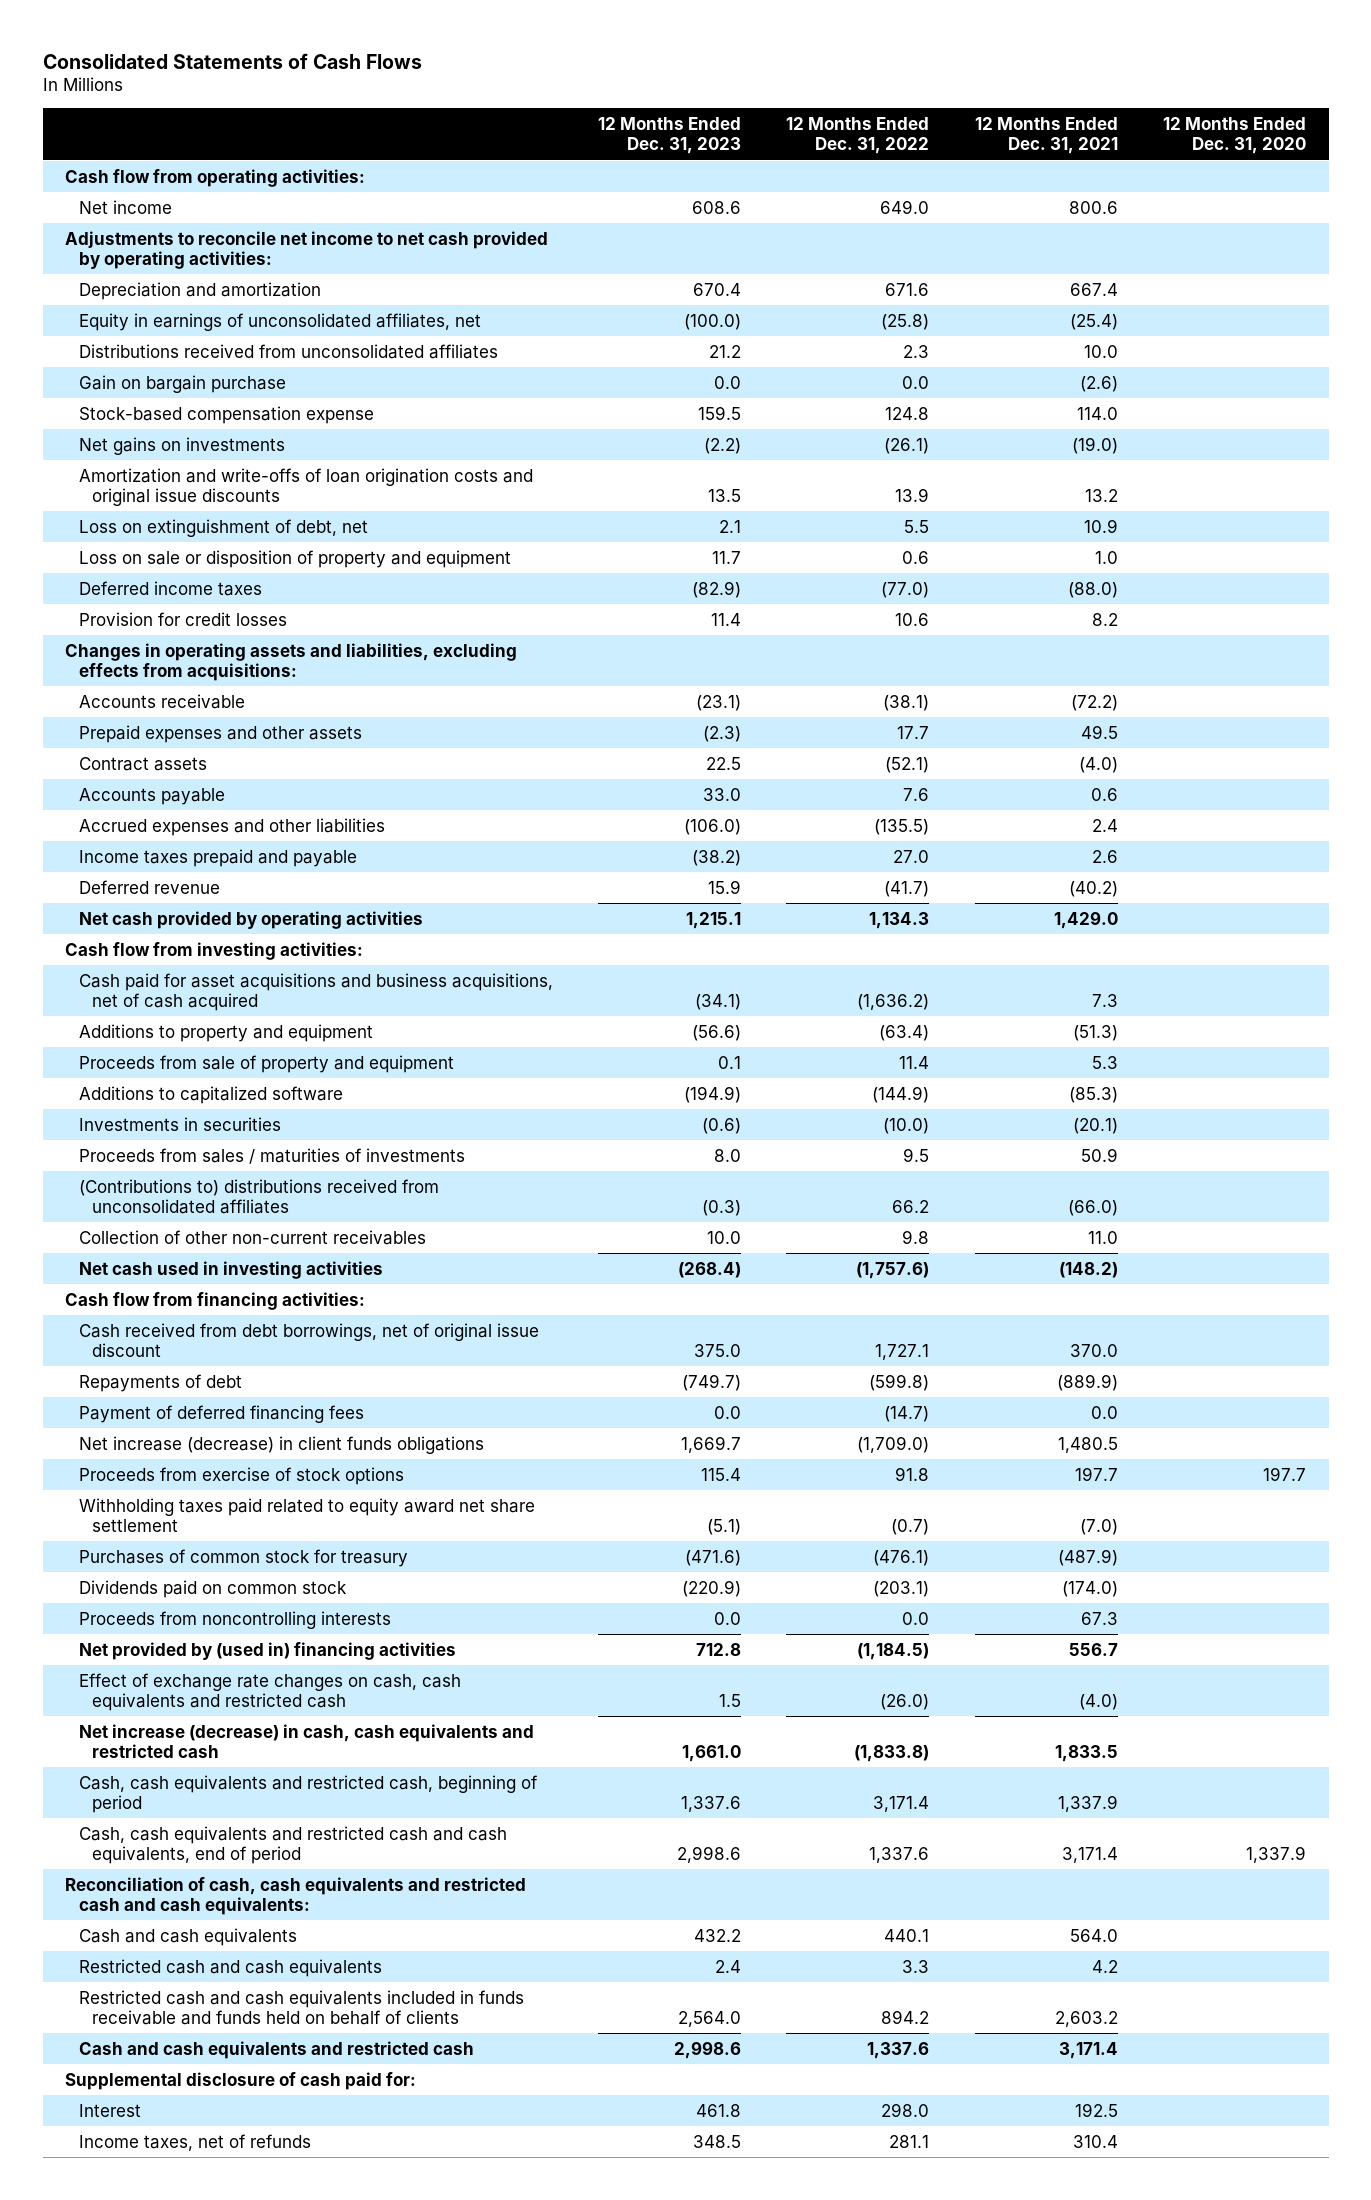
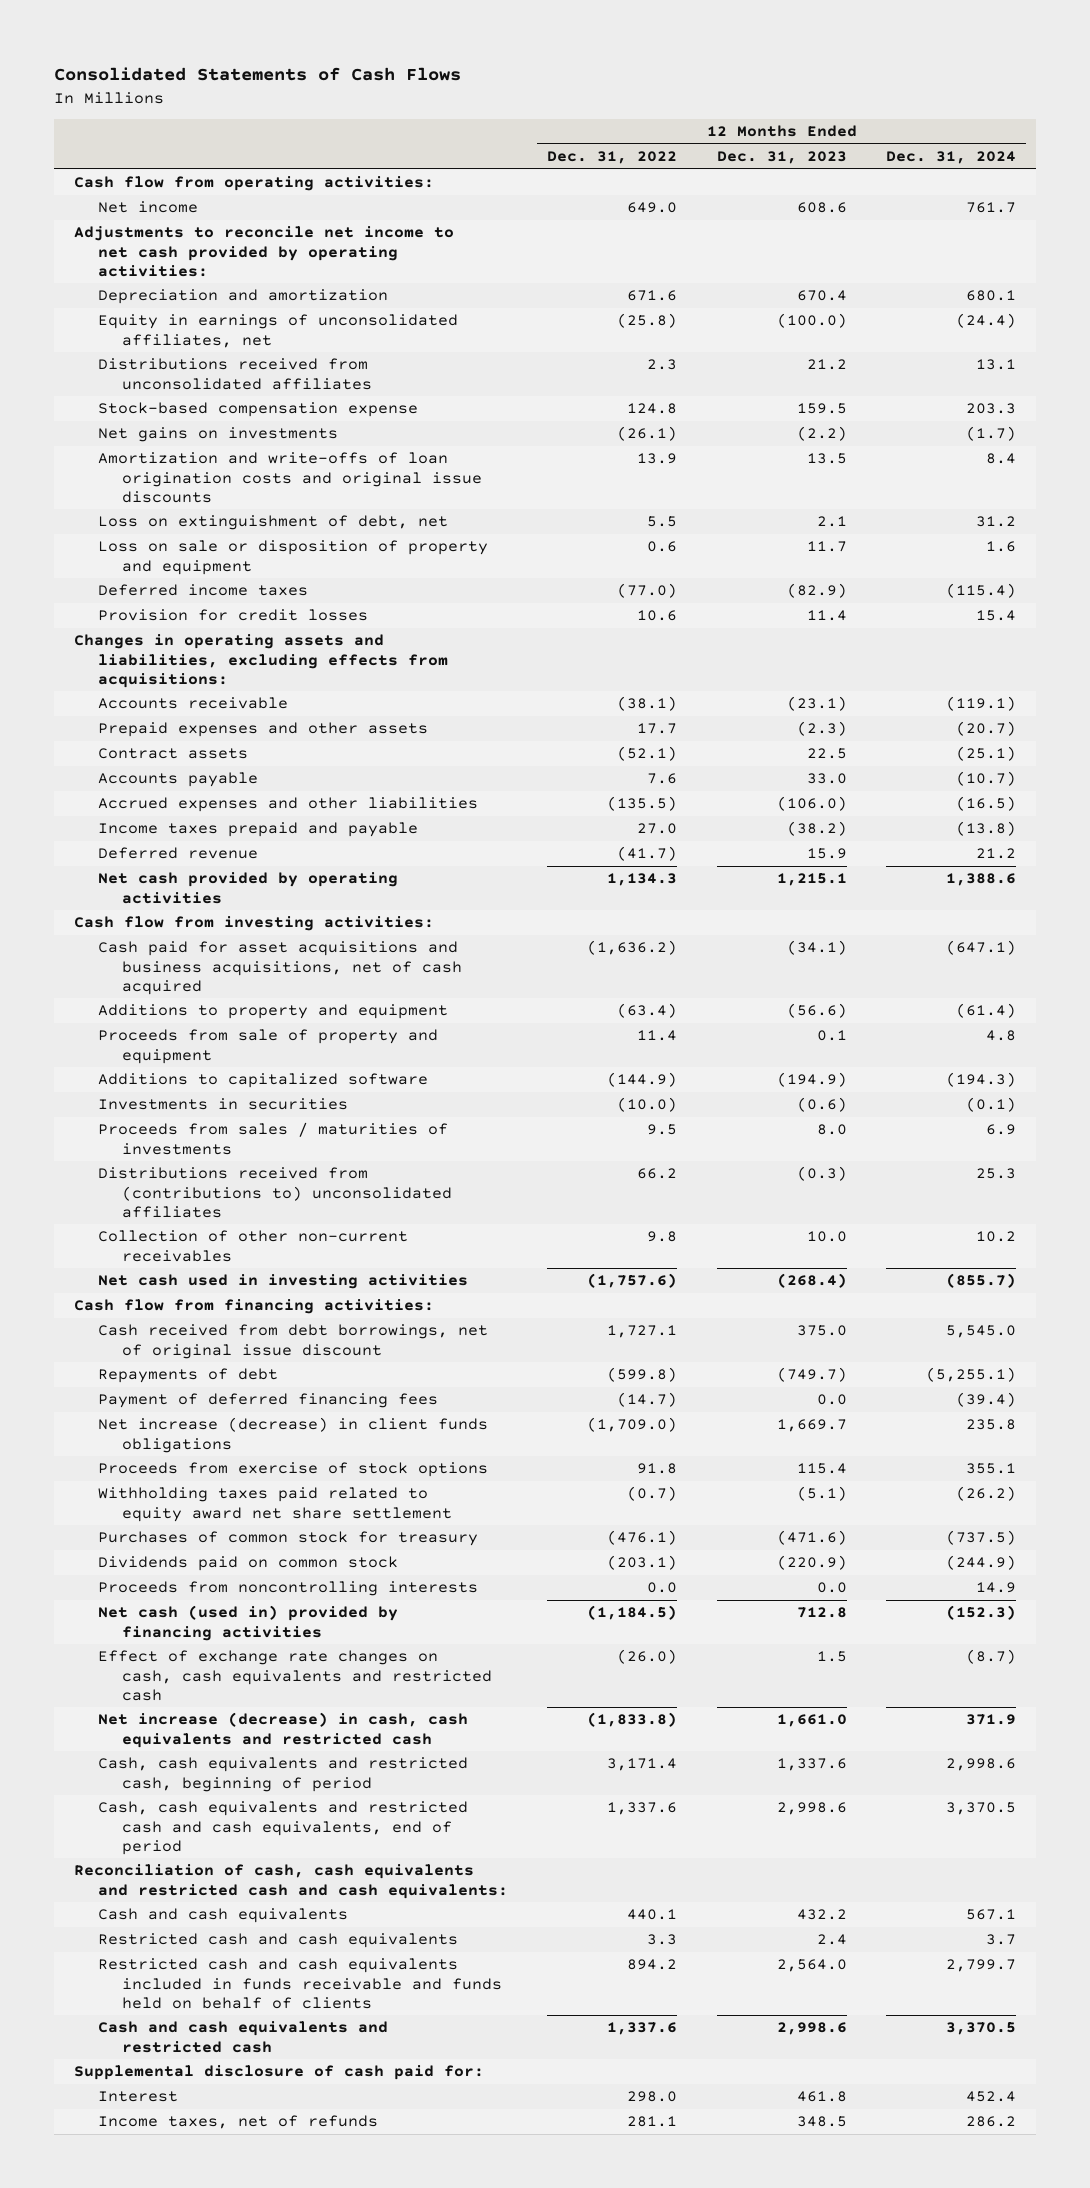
- | 12 Months Ended Dec. 31, 2023 | 12 Months Ended Dec. 31, 2022 | 12 Months Ended Dec. 31, 2021 | 12 Months Ended Dec. 31, 2020
+ | 12 Months Ended Dec. 31, 2022 | 12 Months Ended Dec. 31, 2023 | 12 Months Ended Dec. 31, 2024
- Gain on bargain purchase | 0.0 | 0.0 | (2.6) |
- (Contributions to) distributions received from unconsolidated affiliates | (0.3) | 66.2 | (66.0) |
+ Distributions received from (contributions to) unconsolidated affiliates | 66.2 | (0.3) | 25.3
- Net provided by (used in) financing activities | 712.8 | (1,184.5) | 556.7 |
+ Net cash (used in) provided by financing activities | (1,184.5) | 712.8 | (152.3)

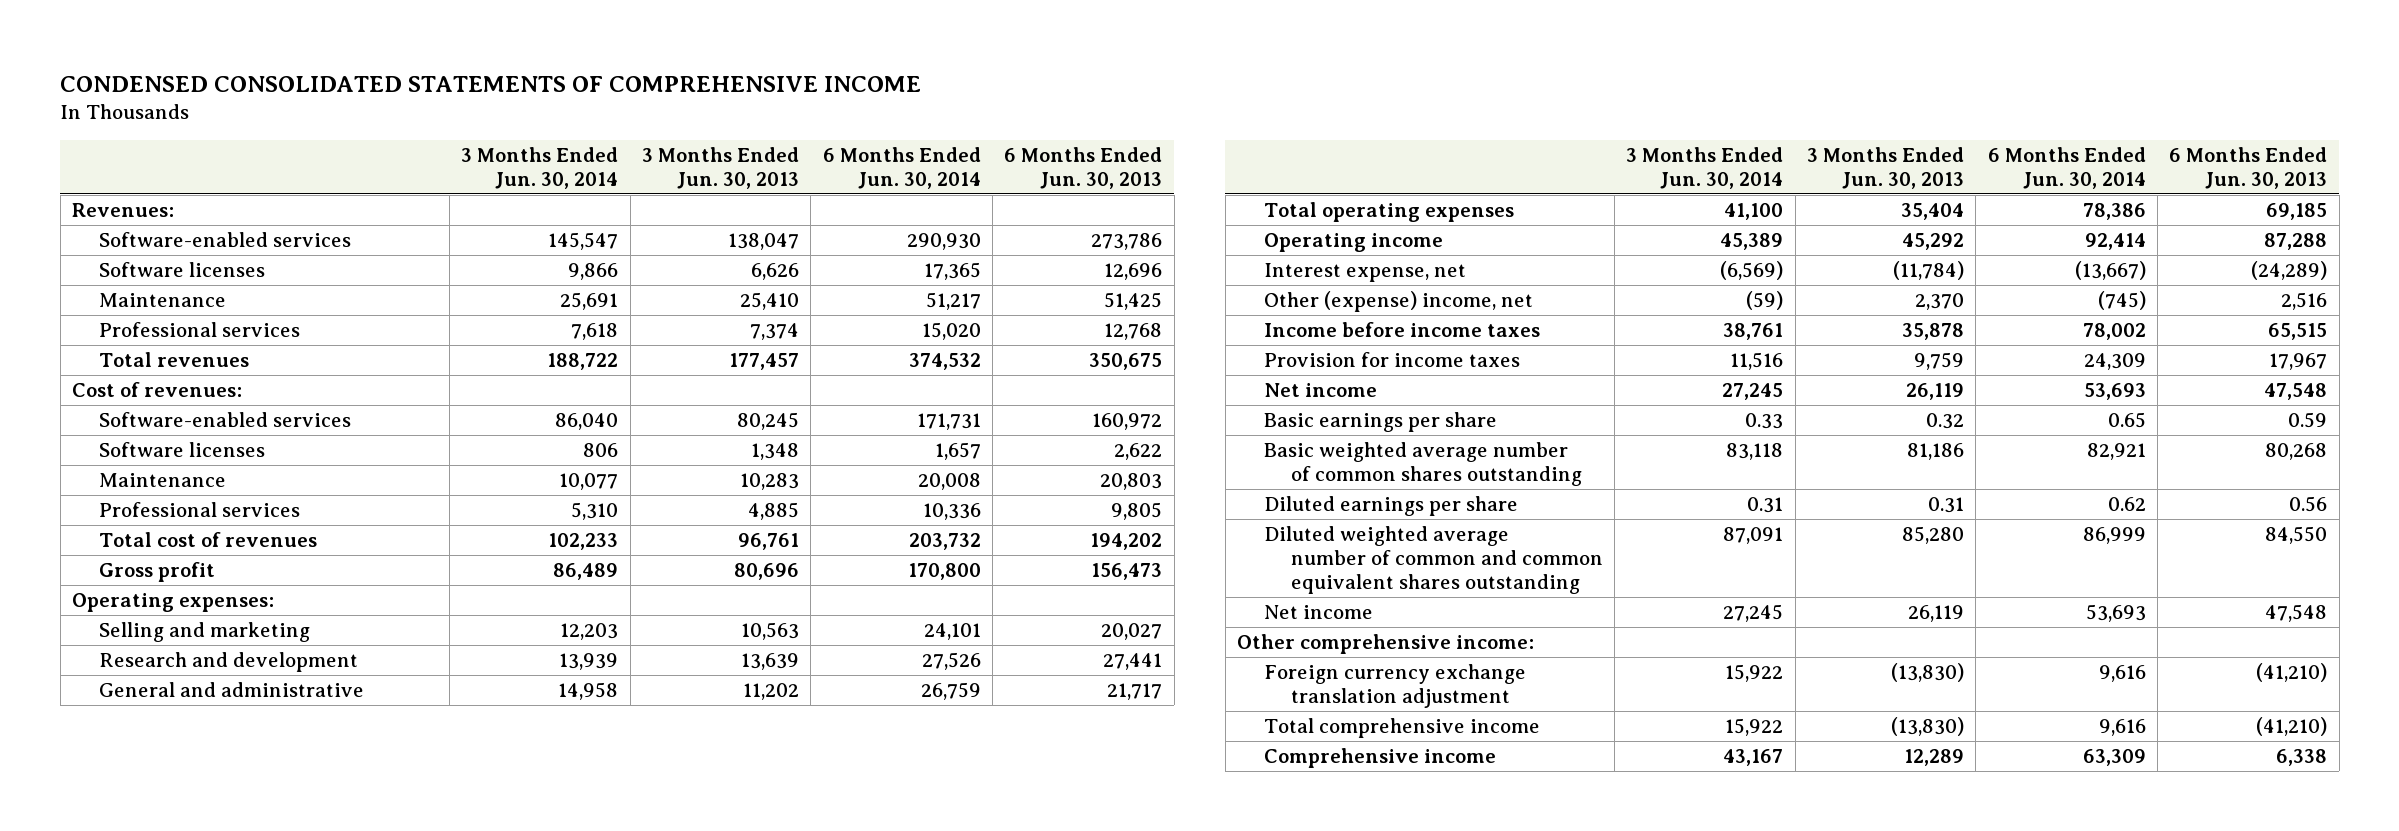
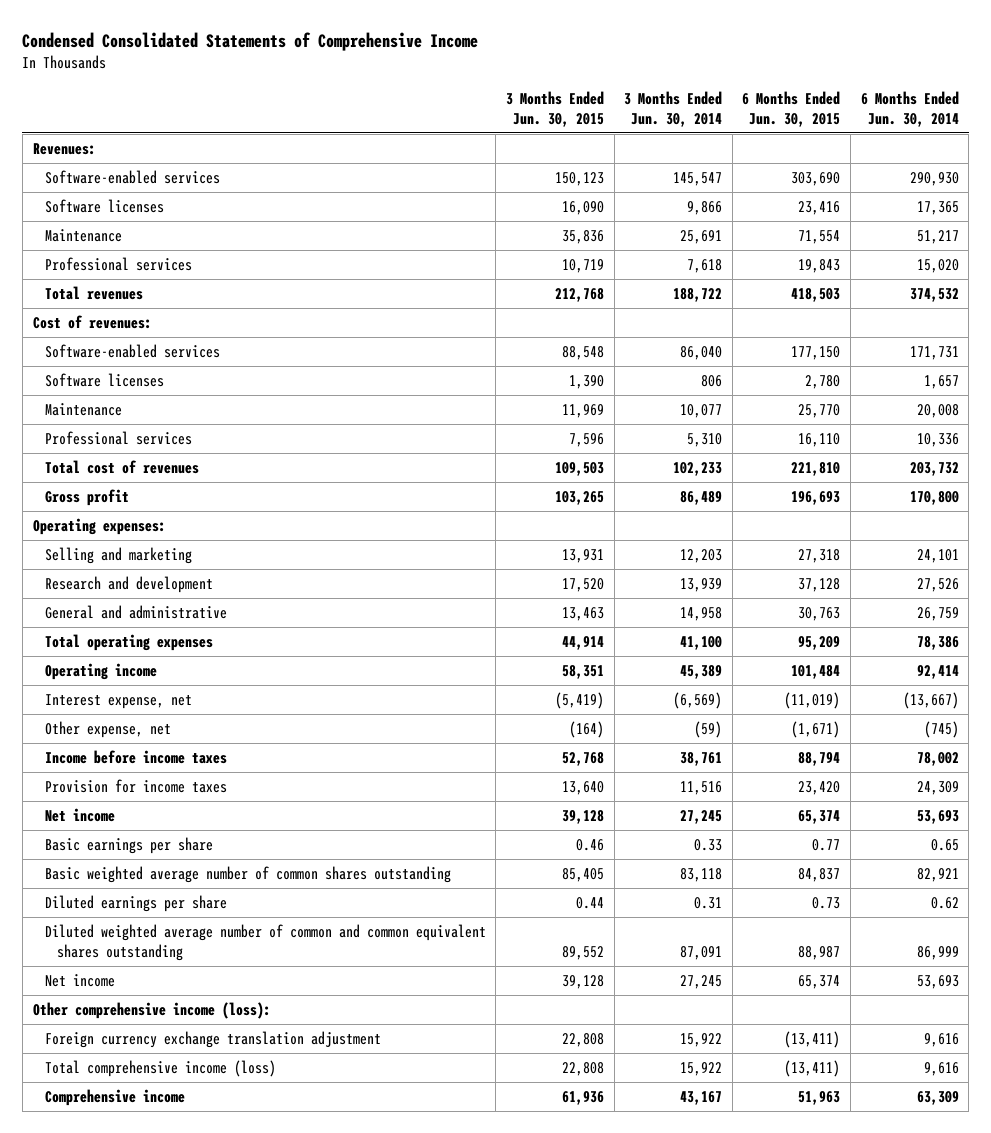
- CONDENSED CONSOLIDATED STATEMENTS OF COMPREHENSIVE INCOME
+ Condensed Consolidated Statements of Comprehensive Income
- | 3 Months Ended Jun. 30, 2014 | 3 Months Ended Jun. 30, 2013 | 6 Months Ended Jun. 30, 2014 | 6 Months Ended Jun. 30, 2013
+ | 3 Months Ended Jun. 30, 2015 | 3 Months Ended Jun. 30, 2014 | 6 Months Ended Jun. 30, 2015 | 6 Months Ended Jun. 30, 2014
- Other (expense) income, net | (59) | 2,370 | (745) | 2,516
+ Other expense, net | (164) | (59) | (1,671) | (745)
- Other comprehensive income:
+ Other comprehensive income (loss):
- Total comprehensive income | 15,922 | (13,830) | 9,616 | (41,210)
+ Total comprehensive income (loss) | 22,808 | 15,922 | (13,411) | 9,616

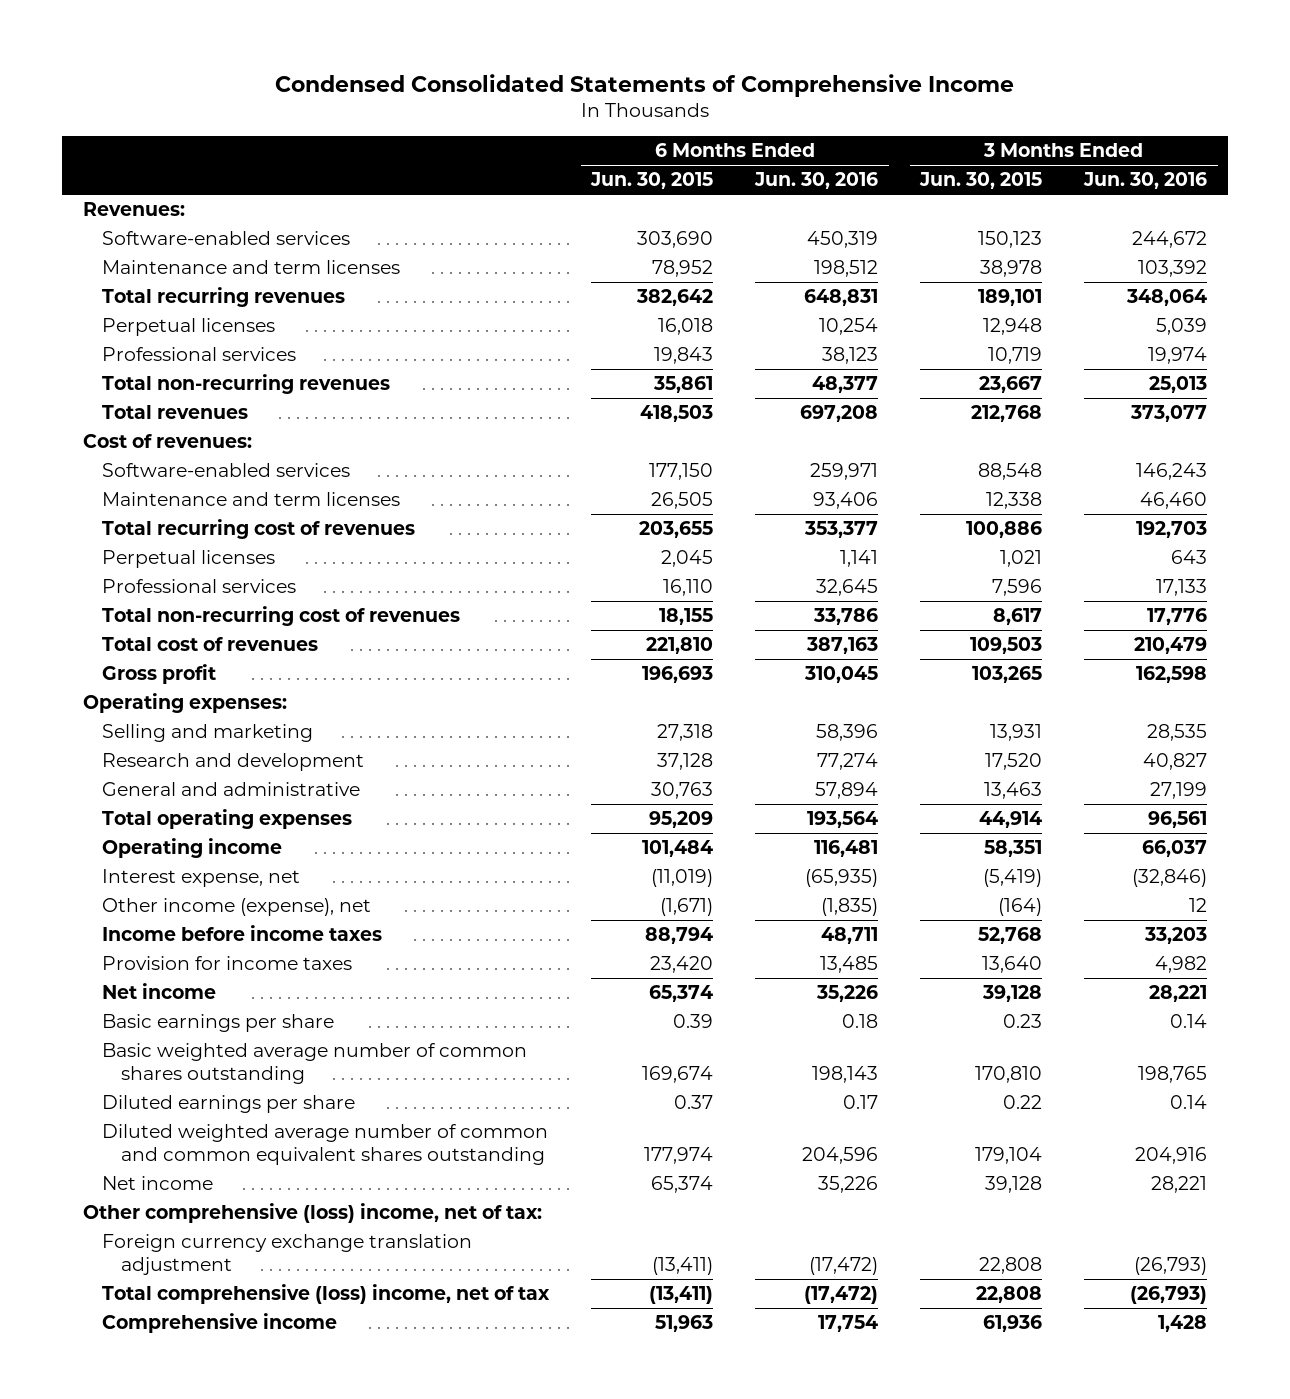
- | 3 Months Ended Jun. 30, 2015 | 3 Months Ended Jun. 30, 2014 | 6 Months Ended Jun. 30, 2015 | 6 Months Ended Jun. 30, 2014
+ | 6 Months Ended Jun. 30, 2015 | 6 Months Ended Jun. 30, 2016 | 3 Months Ended Jun. 30, 2015 | 3 Months Ended Jun. 30, 2016
- Software licenses | 16,090 | 9,866 | 23,416 | 17,365
- Maintenance | 35,836 | 25,691 | 71,554 | 51,217
+ Maintenance and term licenses | 78,952 | 198,512 | 38,978 | 103,392
+ Total recurring revenues | 382,642 | 648,831 | 189,101 | 348,064
+ Perpetual licenses | 16,018 | 10,254 | 12,948 | 5,039
+ Total non-recurring revenues | 35,861 | 48,377 | 23,667 | 25,013
- Software licenses | 1,390 | 806 | 2,780 | 1,657
- Maintenance | 11,969 | 10,077 | 25,770 | 20,008
+ Maintenance and term licenses | 26,505 | 93,406 | 12,338 | 46,460
+ Total recurring cost of revenues | 203,655 | 353,377 | 100,886 | 192,703
+ Perpetual licenses | 2,045 | 1,141 | 1,021 | 643
+ Total non-recurring cost of revenues | 18,155 | 33,786 | 8,617 | 17,776
- Other expense, net | (164) | (59) | (1,671) | (745)
+ Other income (expense), net | (1,671) | (1,835) | (164) | 12
- Basic earnings per share | 0.46 | 0.33 | 0.77 | 0.65
- Basic weighted average number of common shares outstanding | 85,405 | 83,118 | 84,837 | 82,921
- Diluted earnings per share | 0.44 | 0.31 | 0.73 | 0.62
- Diluted weighted average number of common and common equivalent shares outstanding | 89,552 | 87,091 | 88,987 | 86,999
+ Basic earnings per share | 0.39 | 0.18 | 0.23 | 0.14
+ Basic weighted average number of common shares outstanding | 169,674 | 198,143 | 170,810 | 198,765
+ Diluted earnings per share | 0.37 | 0.17 | 0.22 | 0.14
+ Diluted weighted average number of common and common equivalent shares outstanding | 177,974 | 204,596 | 179,104 | 204,916
- Other comprehensive income (loss):
+ Other comprehensive (loss) income, net of tax:
- Total comprehensive income (loss) | 22,808 | 15,922 | (13,411) | 9,616
+ Total comprehensive (loss) income, net of tax | (13,411) | (17,472) | 22,808 | (26,793)

